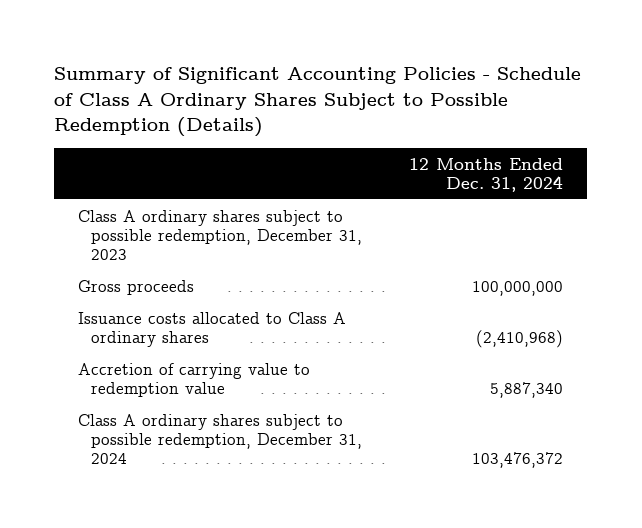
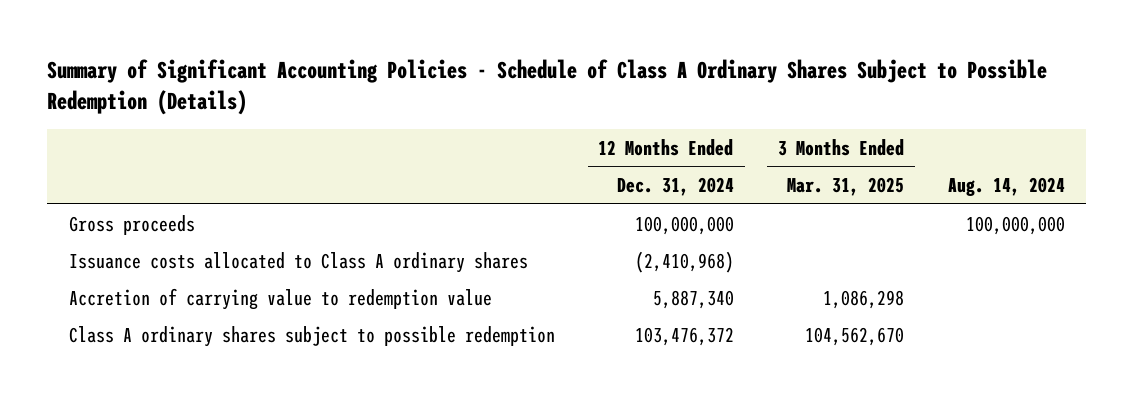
- | 12 Months Ended Dec. 31, 2024
+ | 12 Months Ended Dec. 31, 2024 | 3 Months Ended Mar. 31, 2025 | Aug. 14, 2024
- Class A ordinary shares subject to possible redemption, December 31, 2023
- Class A ordinary shares subject to possible redemption, December 31, 2024 | 103,476,372
+ Class A ordinary shares subject to possible redemption | 103,476,372 | 104,562,670 |

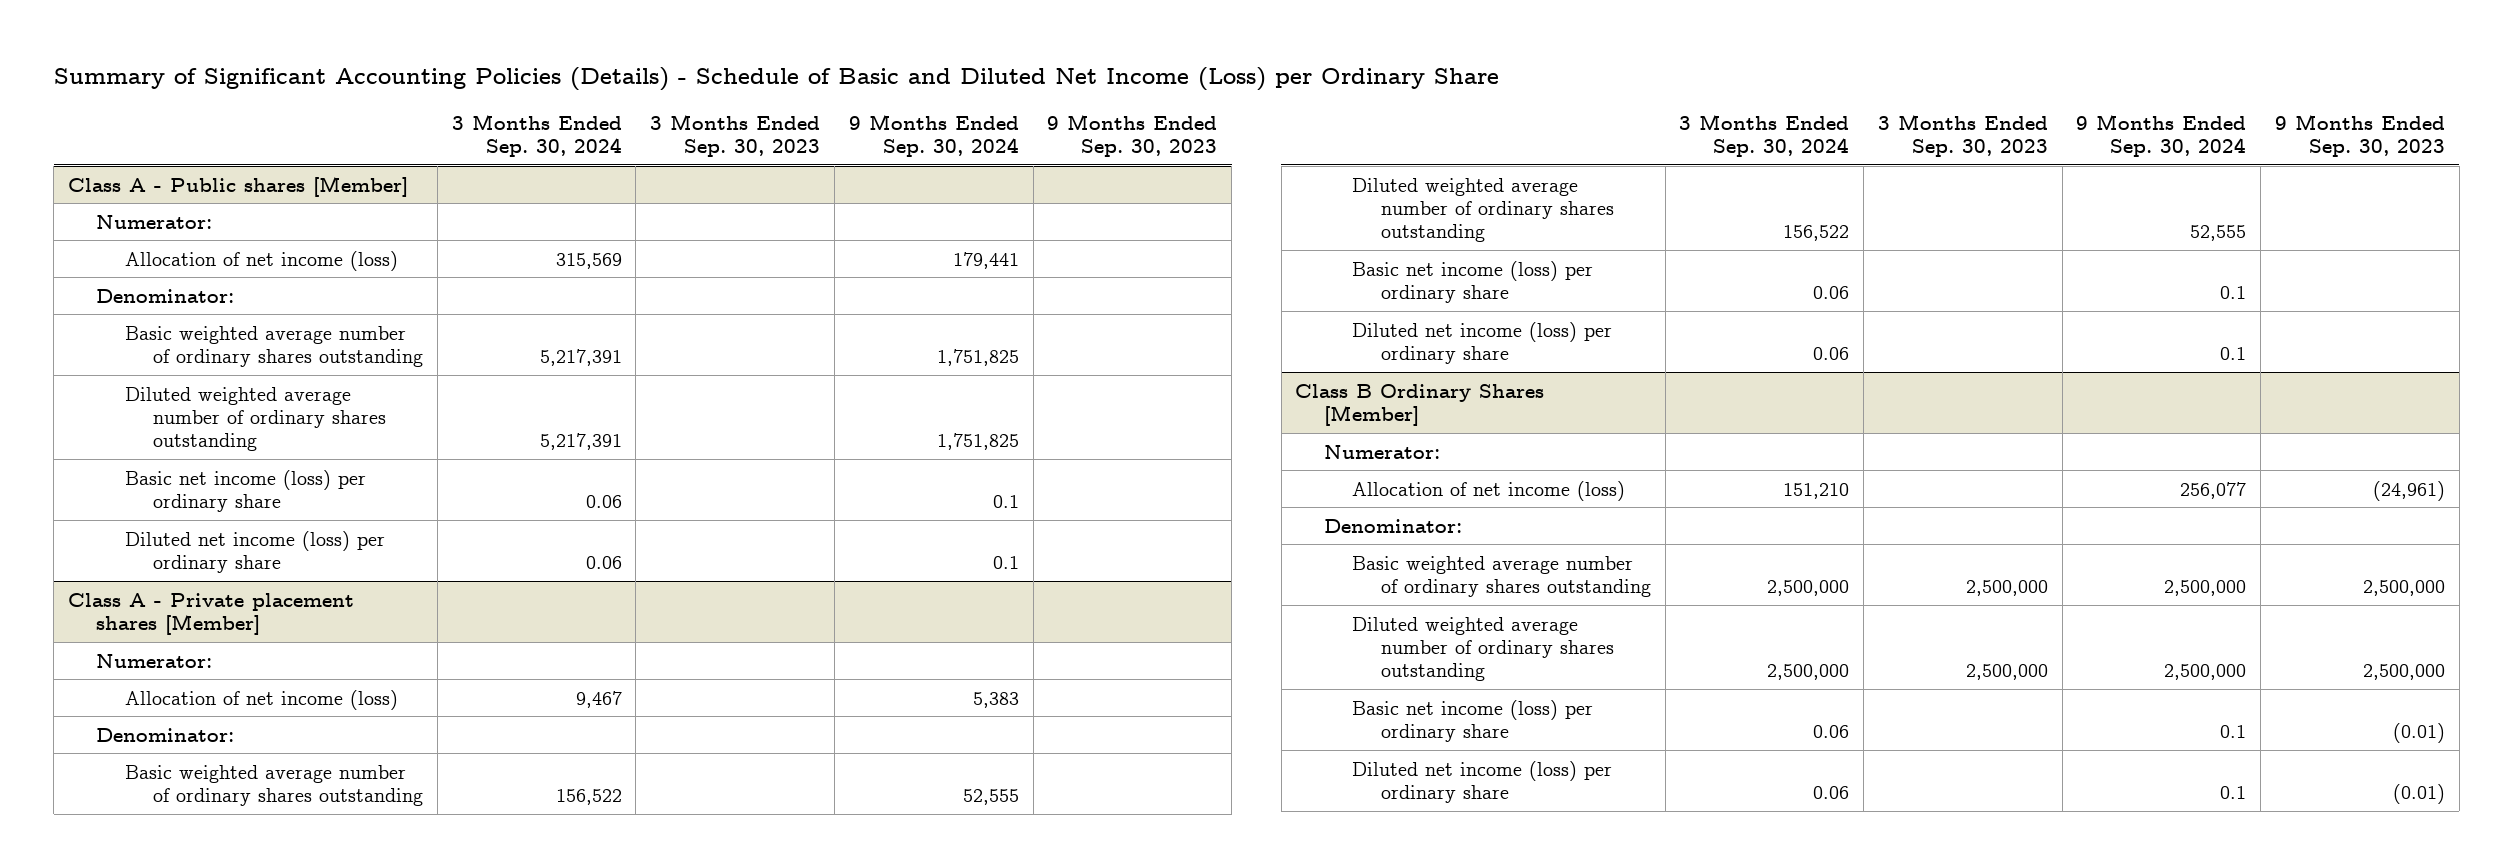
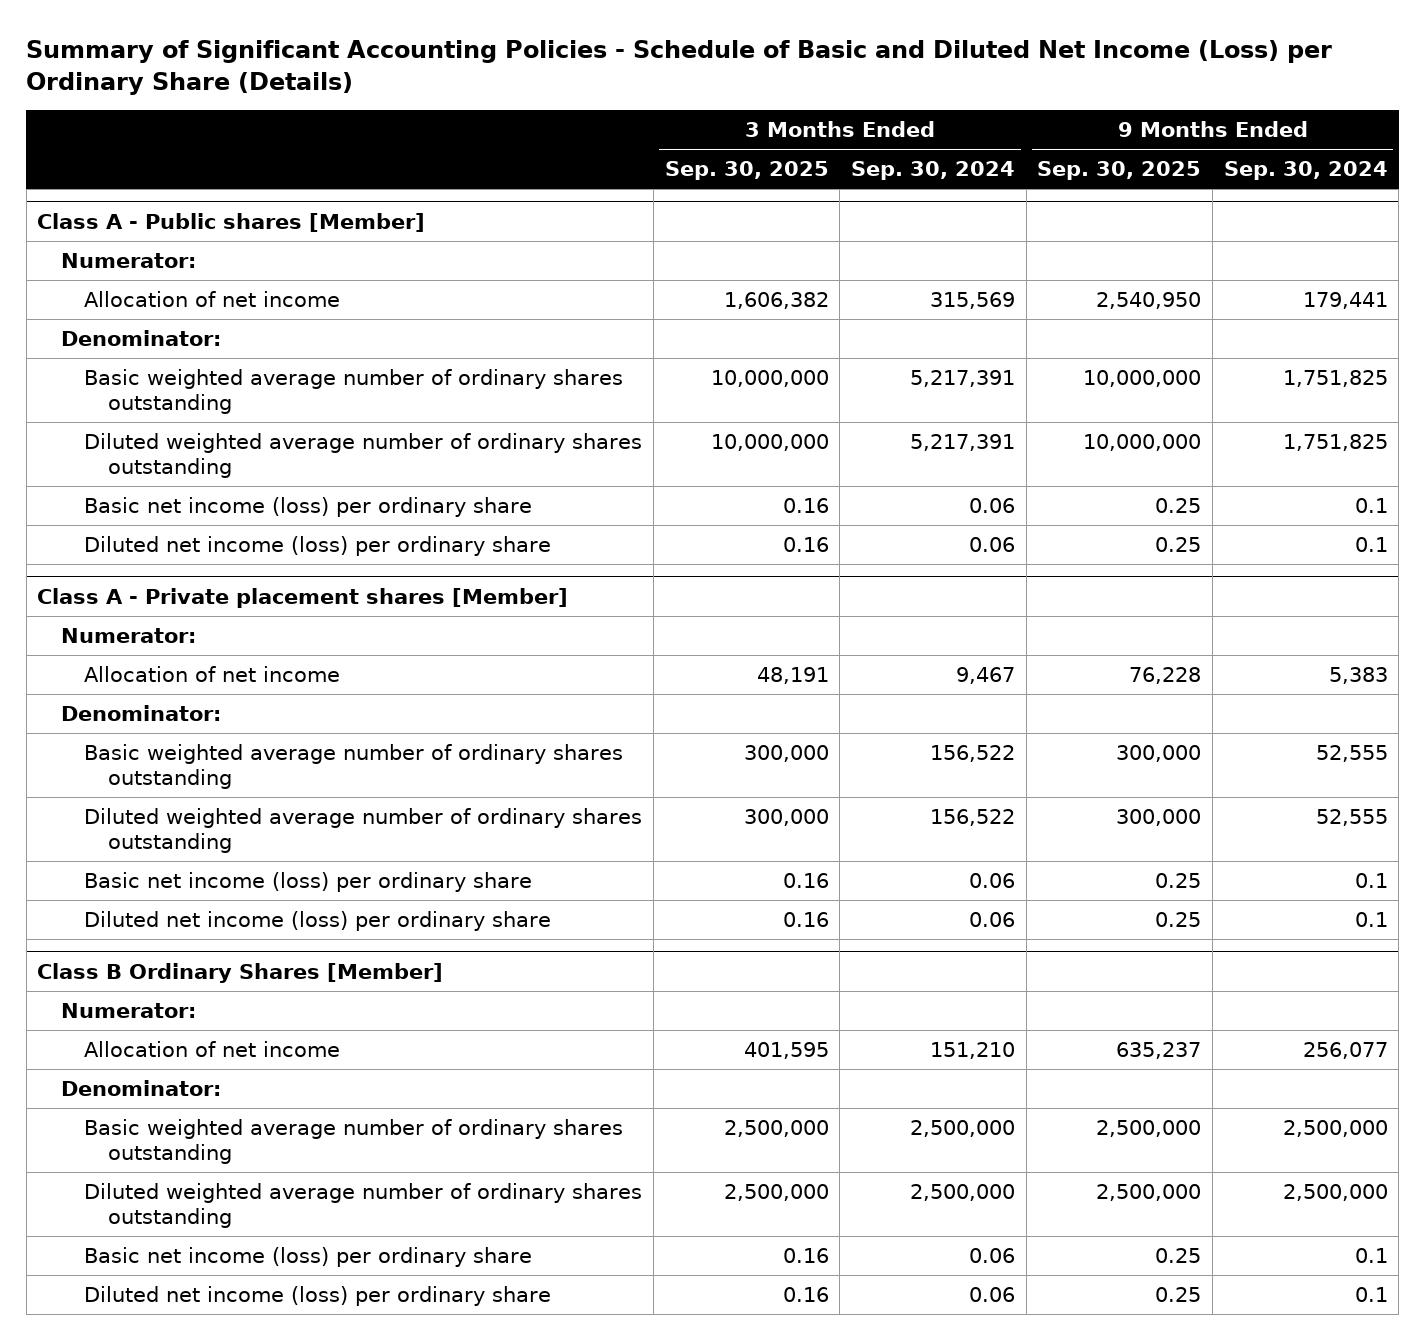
- Summary of Significant Accounting Policies (Details) - Schedule of Basic and Diluted Net Income (Loss) per Ordinary Share
+ Summary of Significant Accounting Policies - Schedule of Basic and Diluted Net Income (Loss) per Ordinary Share (Details)
- | 3 Months Ended Sep. 30, 2024 | 3 Months Ended Sep. 30, 2023 | 9 Months Ended Sep. 30, 2024 | 9 Months Ended Sep. 30, 2023
+ | 3 Months Ended Sep. 30, 2025 | 3 Months Ended Sep. 30, 2024 | 9 Months Ended Sep. 30, 2025 | 9 Months Ended Sep. 30, 2024
@ Class A - Public shares [Member]
- Allocation of net income (loss) | 315,569 | | 179,441 |
+ Allocation of net income | 1,606,382 | 315,569 | 2,540,950 | 179,441
@ Class A - Private placement shares [Member]
- Allocation of net income (loss) | 9,467 | | 5,383 |
+ Allocation of net income | 48,191 | 9,467 | 76,228 | 5,383
@ Class B Ordinary Shares [Member]
- Allocation of net income (loss) | 151,210 | | 256,077 | (24,961)
+ Allocation of net income | 401,595 | 151,210 | 635,237 | 256,077

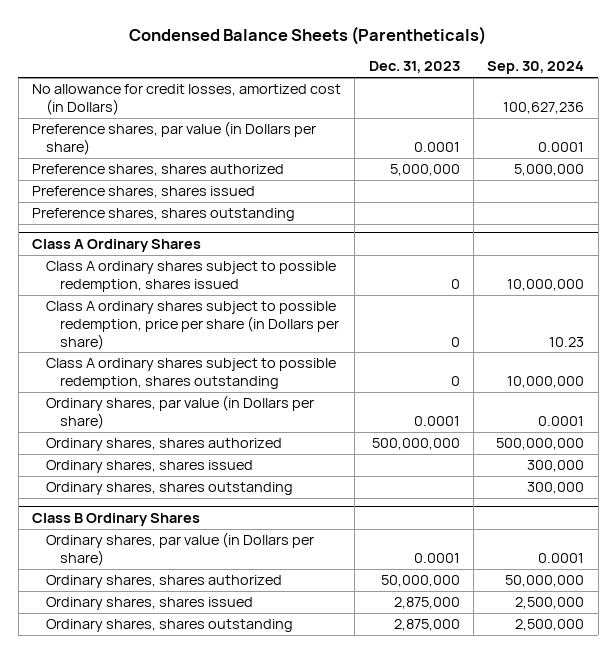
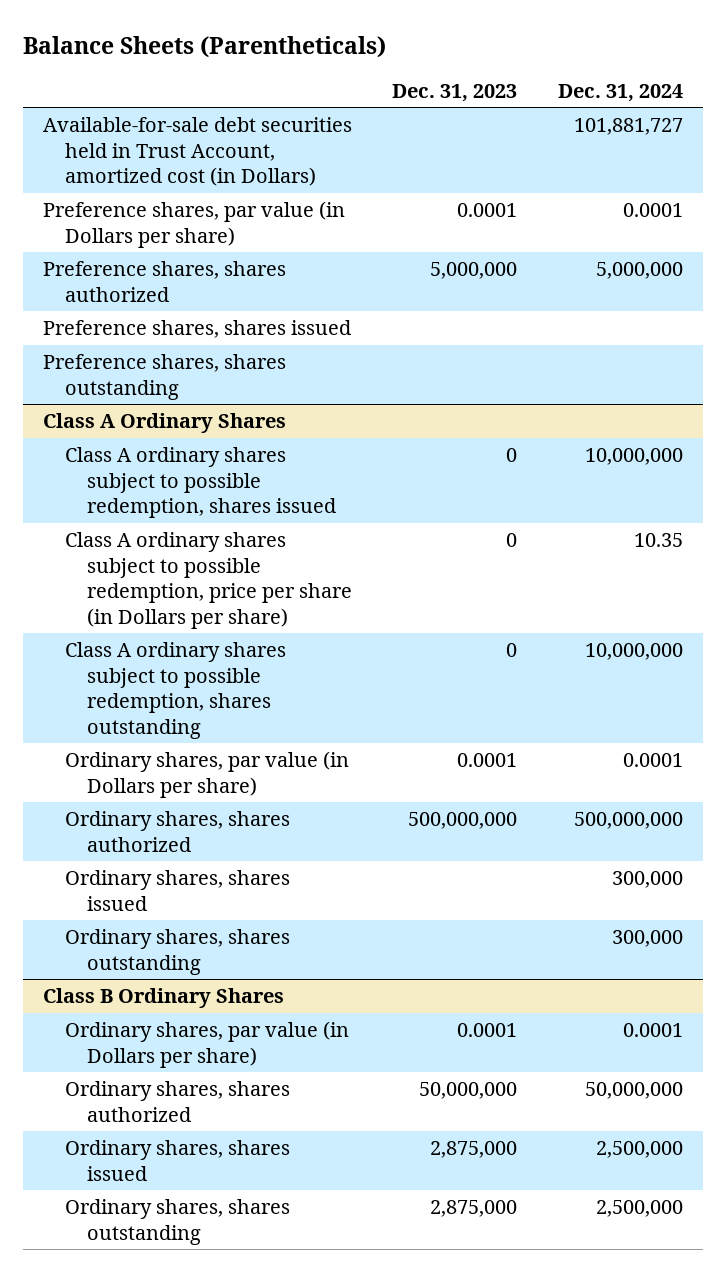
- Condensed Balance Sheets (Parentheticals)
+ Balance Sheets (Parentheticals)
- | Dec. 31, 2023 | Sep. 30, 2024
+ | Dec. 31, 2023 | Dec. 31, 2024
- No allowance for credit losses, amortized cost (in Dollars) | | 100,627,236
+ Available-for-sale debt securities held in Trust Account, amortized cost (in Dollars) | | 101,881,727

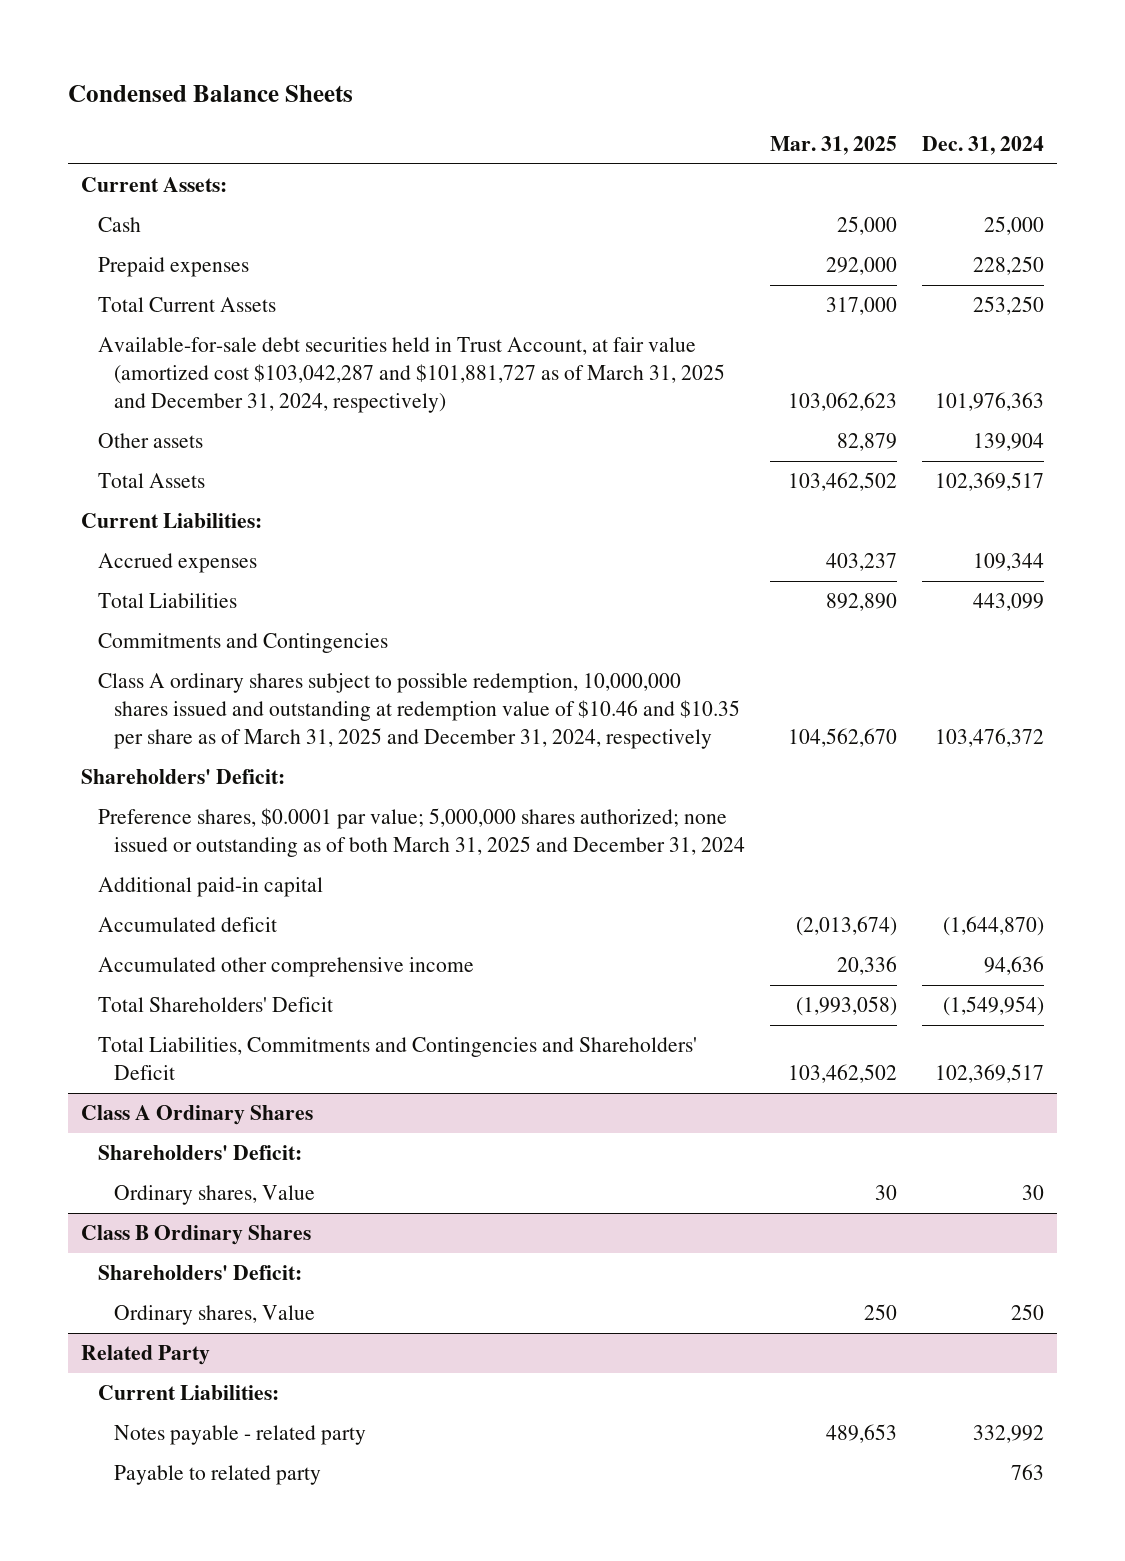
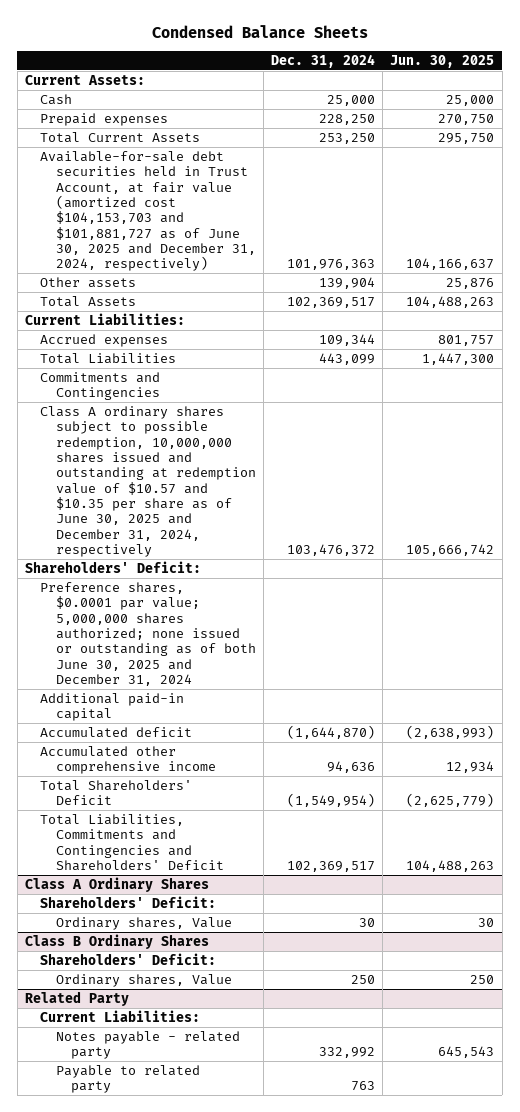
- | Mar. 31, 2025 | Dec. 31, 2024
+ | Dec. 31, 2024 | Jun. 30, 2025
- Available-for-sale debt securities held in Trust Account, at fair value (amortized cost $103,042,287 and $101,881,727 as of March 31, 2025 and December 31, 2024, respectively) | 103,062,623 | 101,976,363
+ Available-for-sale debt securities held in Trust Account, at fair value (amortized cost $104,153,703 and $101,881,727 as of June 30, 2025 and December 31, 2024, respectively) | 101,976,363 | 104,166,637
- Class A ordinary shares subject to possible redemption, 10,000,000 shares issued and outstanding at redemption value of $10.46 and $10.35 per share as of March 31, 2025 and December 31, 2024, respectively | 104,562,670 | 103,476,372
+ Class A ordinary shares subject to possible redemption, 10,000,000 shares issued and outstanding at redemption value of $10.57 and $10.35 per share as of June 30, 2025 and December 31, 2024, respectively | 103,476,372 | 105,666,742
- Preference shares, $0.0001 par value; 5,000,000 shares authorized; none issued or outstanding as of both March 31, 2025 and December 31, 2024
+ Preference shares, $0.0001 par value; 5,000,000 shares authorized; none issued or outstanding as of both June 30, 2025 and December 31, 2024

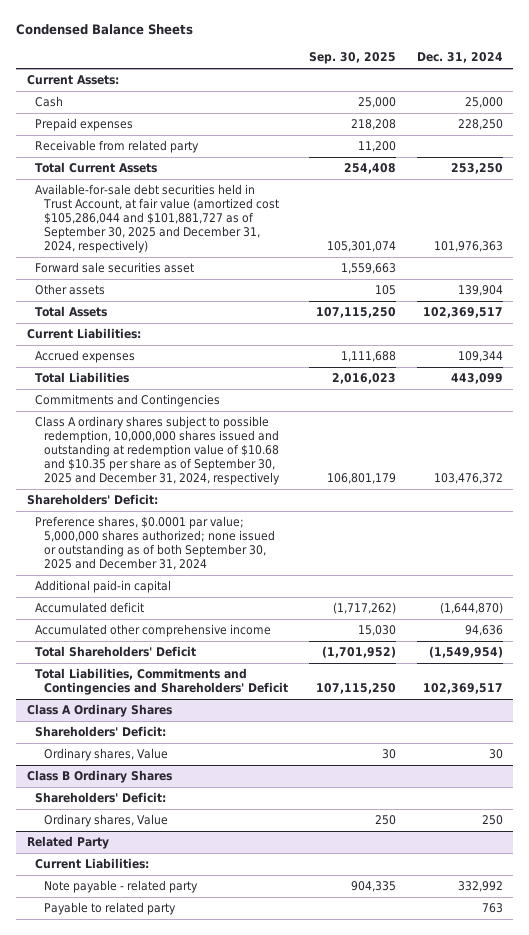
- | Dec. 31, 2024 | Jun. 30, 2025
+ | Sep. 30, 2025 | Dec. 31, 2024
+ Receivable from related party | 11,200 |
- Available-for-sale debt securities held in Trust Account, at fair value (amortized cost $104,153,703 and $101,881,727 as of June 30, 2025 and December 31, 2024, respectively) | 101,976,363 | 104,166,637
+ Available-for-sale debt securities held in Trust Account, at fair value (amortized cost $105,286,044 and $101,881,727 as of September 30, 2025 and December 31, 2024, respectively) | 105,301,074 | 101,976,363
+ Forward sale securities asset | 1,559,663 |
- Class A ordinary shares subject to possible redemption, 10,000,000 shares issued and outstanding at redemption value of $10.57 and $10.35 per share as of June 30, 2025 and December 31, 2024, respectively | 103,476,372 | 105,666,742
+ Class A ordinary shares subject to possible redemption, 10,000,000 shares issued and outstanding at redemption value of $10.68 and $10.35 per share as of September 30, 2025 and December 31, 2024, respectively | 106,801,179 | 103,476,372
- Preference shares, $0.0001 par value; 5,000,000 shares authorized; none issued or outstanding as of both June 30, 2025 and December 31, 2024
+ Preference shares, $0.0001 par value; 5,000,000 shares authorized; none issued or outstanding as of both September 30, 2025 and December 31, 2024
@ Related Party
- Notes payable - related party | 332,992 | 645,543
+ Note payable - related party | 904,335 | 332,992

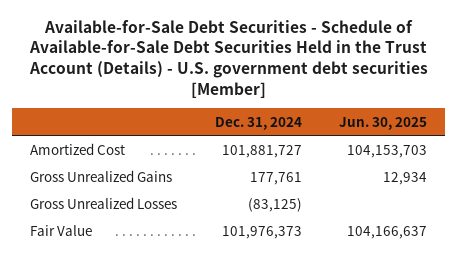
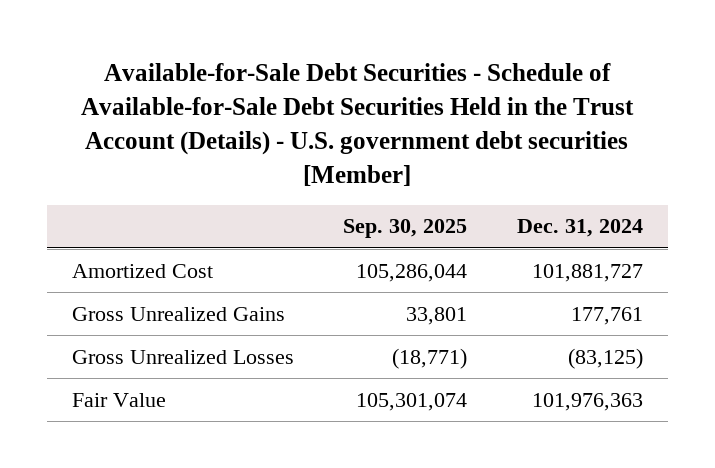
- | Dec. 31, 2024 | Jun. 30, 2025
+ | Sep. 30, 2025 | Dec. 31, 2024
- Fair Value | 101,976,373 | 104,166,637
+ Fair Value | 105,301,074 | 101,976,363

